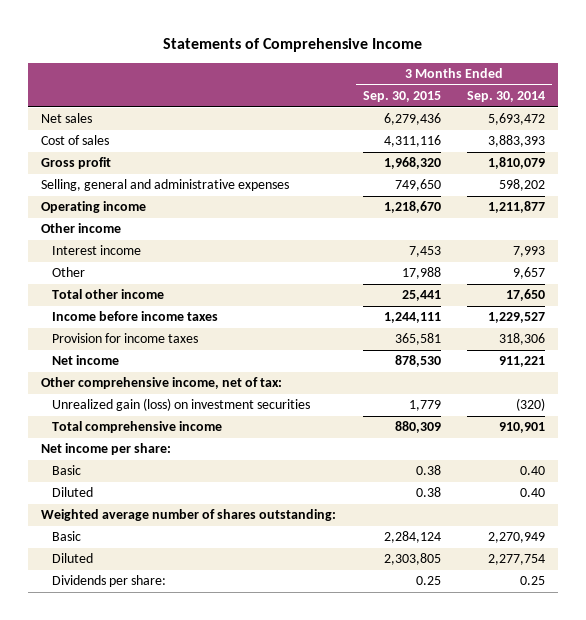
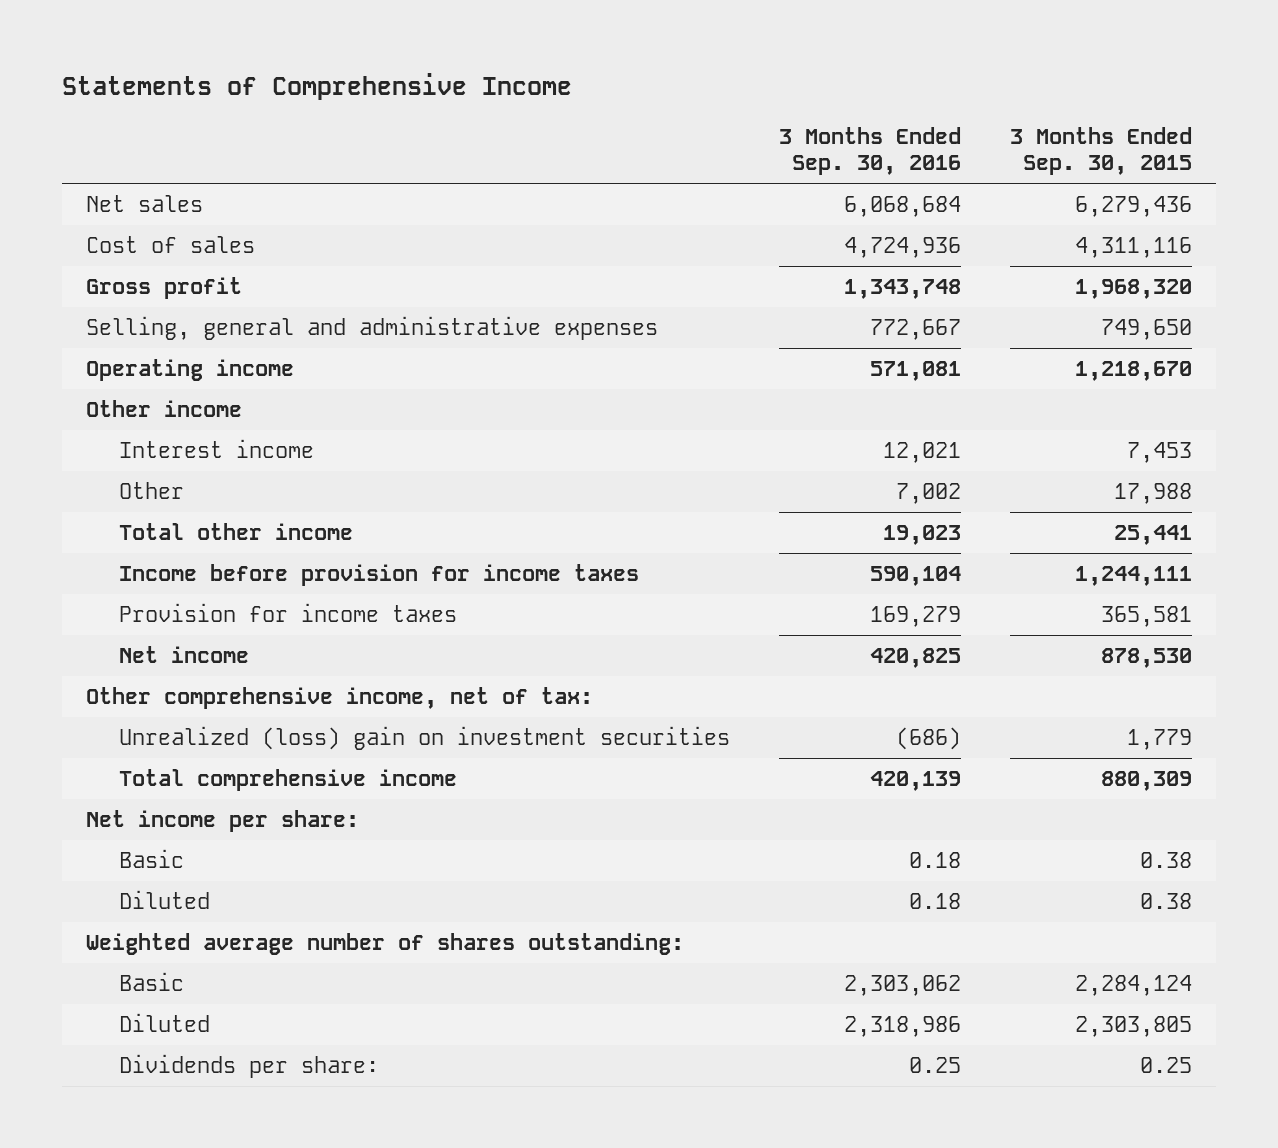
- | 3 Months Ended Sep. 30, 2015 | 3 Months Ended Sep. 30, 2014
+ | 3 Months Ended Sep. 30, 2016 | 3 Months Ended Sep. 30, 2015
- Income before income taxes | 1,244,111 | 1,229,527
+ Income before provision for income taxes | 590,104 | 1,244,111
- Unrealized gain (loss) on investment securities | 1,779 | (320)
+ Unrealized (loss) gain on investment securities | (686) | 1,779

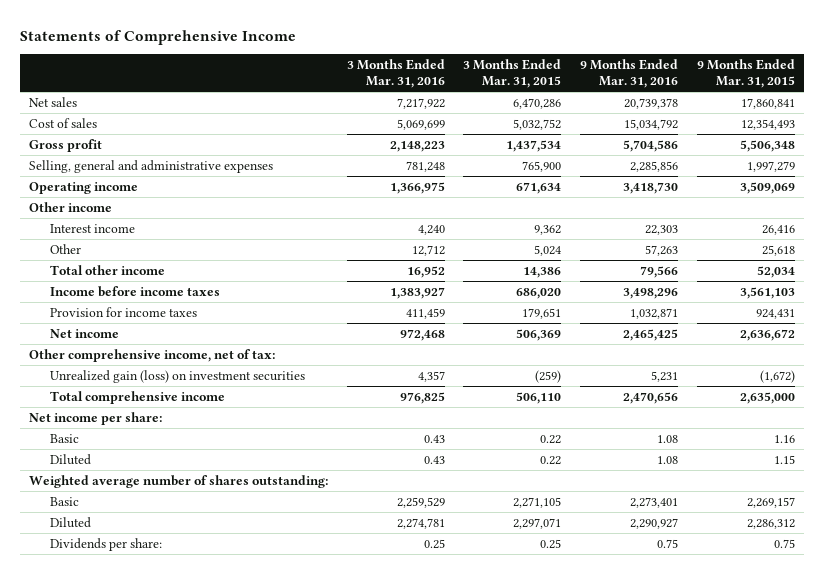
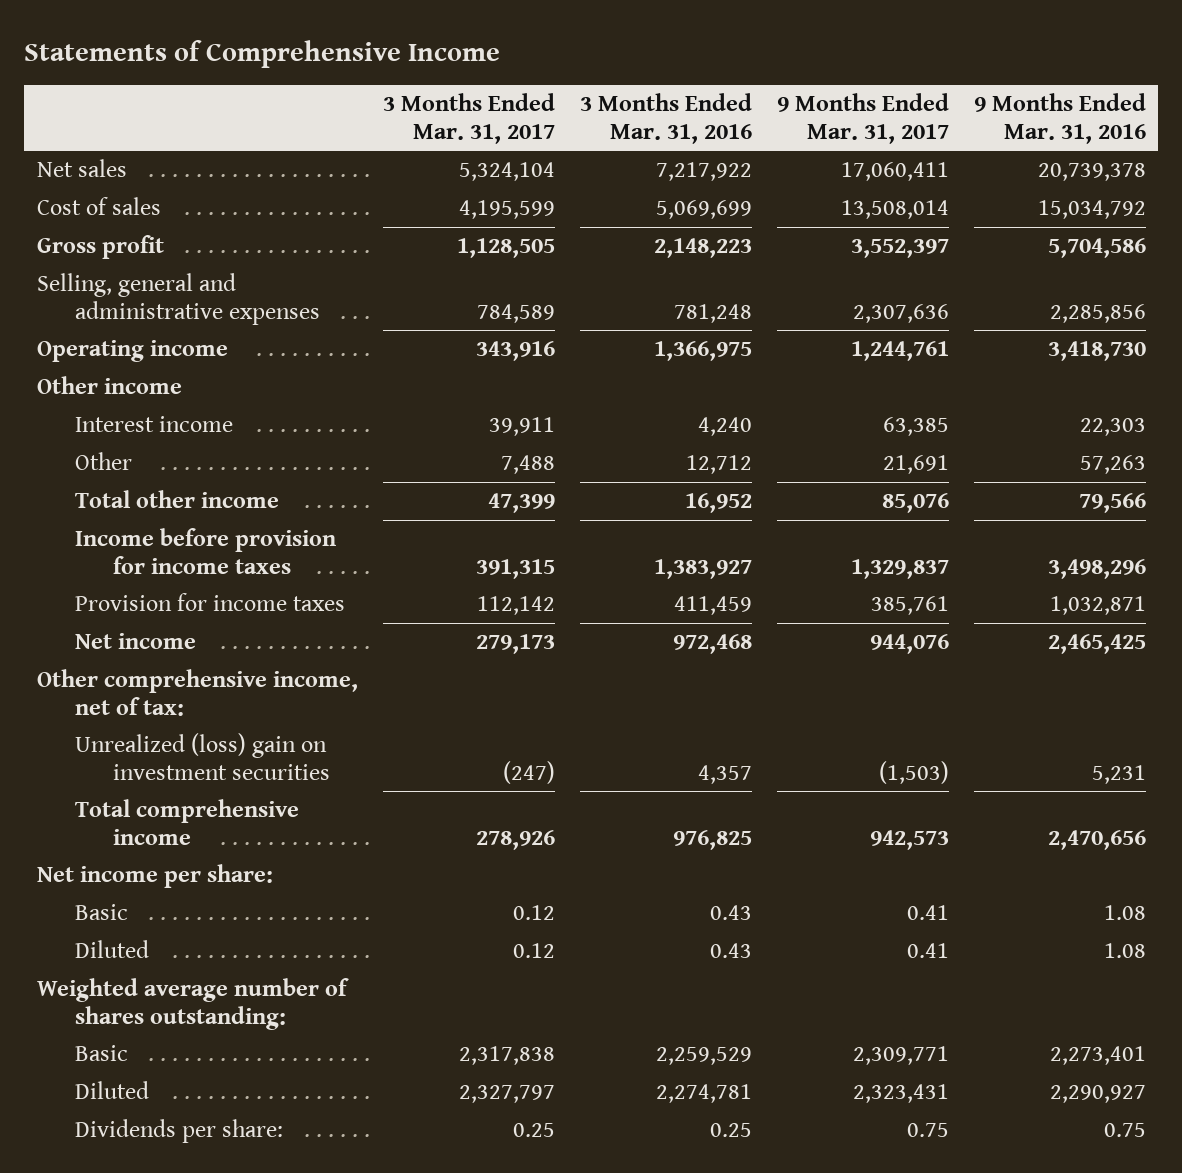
- | 3 Months Ended Mar. 31, 2016 | 3 Months Ended Mar. 31, 2015 | 9 Months Ended Mar. 31, 2016 | 9 Months Ended Mar. 31, 2015
+ | 3 Months Ended Mar. 31, 2017 | 3 Months Ended Mar. 31, 2016 | 9 Months Ended Mar. 31, 2017 | 9 Months Ended Mar. 31, 2016
- Income before income taxes | 1,383,927 | 686,020 | 3,498,296 | 3,561,103
+ Income before provision for income taxes | 391,315 | 1,383,927 | 1,329,837 | 3,498,296
- Unrealized gain (loss) on investment securities | 4,357 | (259) | 5,231 | (1,672)
+ Unrealized (loss) gain on investment securities | (247) | 4,357 | (1,503) | 5,231

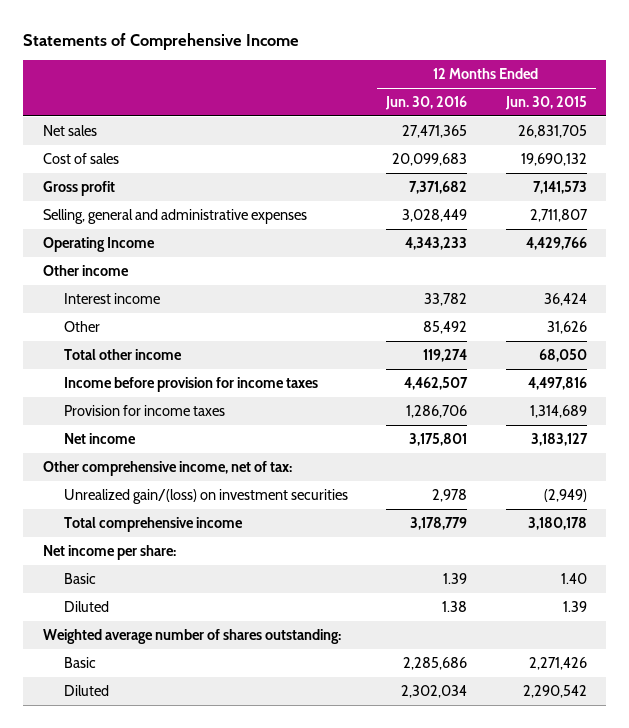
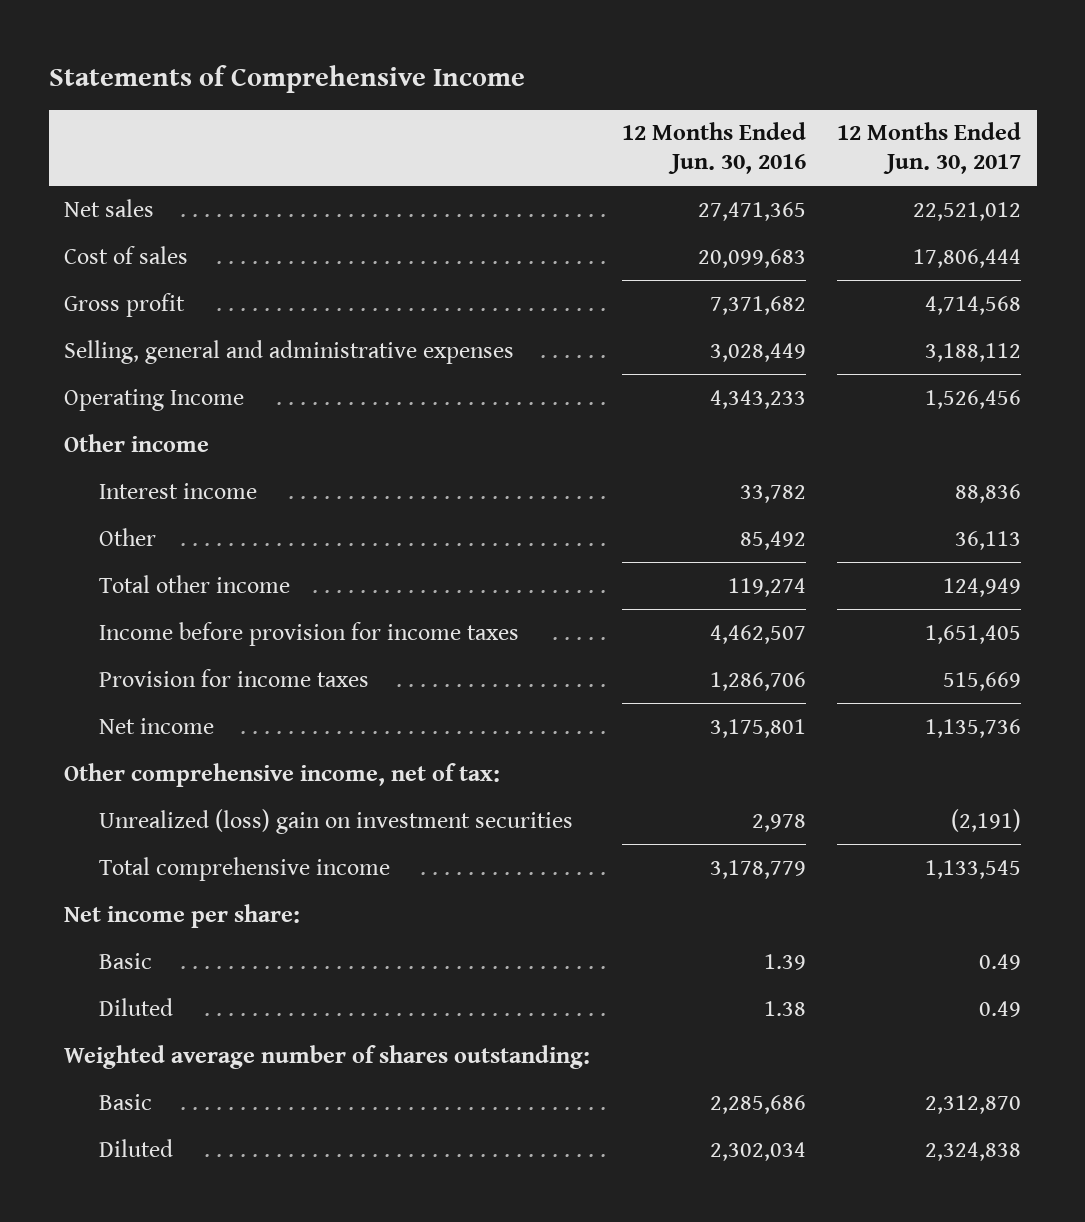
- | 12 Months Ended Jun. 30, 2016 | 12 Months Ended Jun. 30, 2015
+ | 12 Months Ended Jun. 30, 2016 | 12 Months Ended Jun. 30, 2017
- Unrealized gain/(loss) on investment securities | 2,978 | (2,949)
+ Unrealized (loss) gain on investment securities | 2,978 | (2,191)

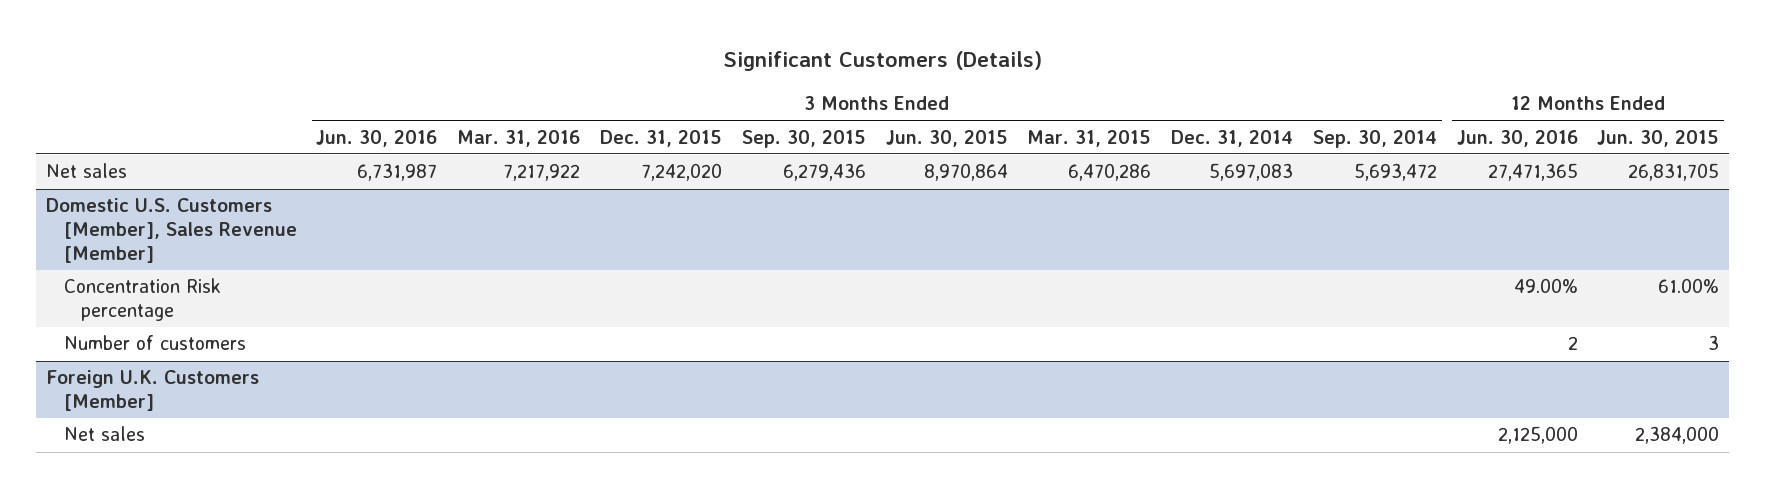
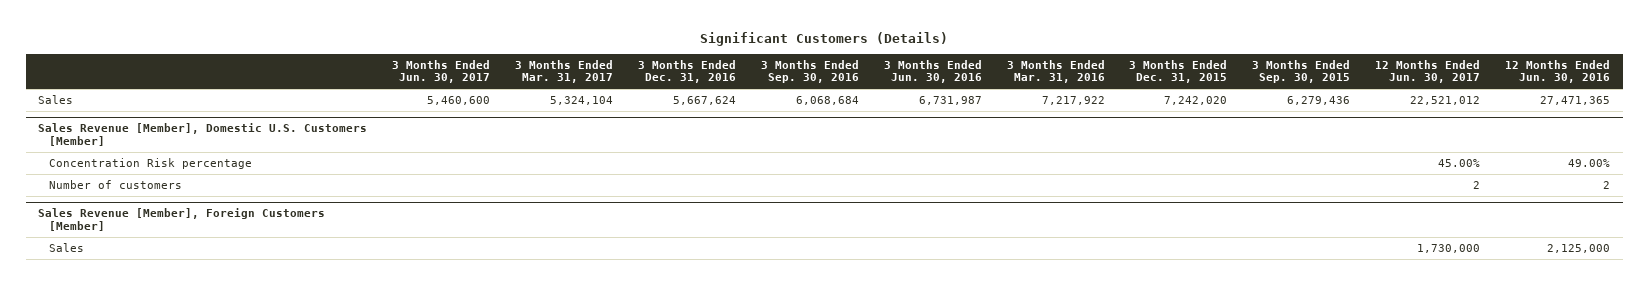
- | 3 Months Ended Jun. 30, 2016 | 3 Months Ended Mar. 31, 2016 | 3 Months Ended Dec. 31, 2015 | 3 Months Ended Sep. 30, 2015 | 3 Months Ended Jun. 30, 2015 | 3 Months Ended Mar. 31, 2015 | 3 Months Ended Dec. 31, 2014 | 3 Months Ended Sep. 30, 2014 | 12 Months Ended Jun. 30, 2016 | 12 Months Ended Jun. 30, 2015
+ | 3 Months Ended Jun. 30, 2017 | 3 Months Ended Mar. 31, 2017 | 3 Months Ended Dec. 31, 2016 | 3 Months Ended Sep. 30, 2016 | 3 Months Ended Jun. 30, 2016 | 3 Months Ended Mar. 31, 2016 | 3 Months Ended Dec. 31, 2015 | 3 Months Ended Sep. 30, 2015 | 12 Months Ended Jun. 30, 2017 | 12 Months Ended Jun. 30, 2016
- Net sales | 6,731,987 | 7,217,922 | 7,242,020 | 6,279,436 | 8,970,864 | 6,470,286 | 5,697,083 | 5,693,472 | 27,471,365 | 26,831,705
- Domestic U.S. Customers [Member], Sales Revenue [Member]
+ Sales | 5,460,600 | 5,324,104 | 5,667,624 | 6,068,684 | 6,731,987 | 7,217,922 | 7,242,020 | 6,279,436 | 22,521,012 | 27,471,365
+ Sales Revenue [Member], Domestic U.S. Customers [Member]
- Foreign U.K. Customers [Member]
- Net sales | | | | | | | | | 2,125,000 | 2,384,000
+ Sales Revenue [Member], Foreign Customers [Member]
+ Sales | | | | | | | | | 1,730,000 | 2,125,000

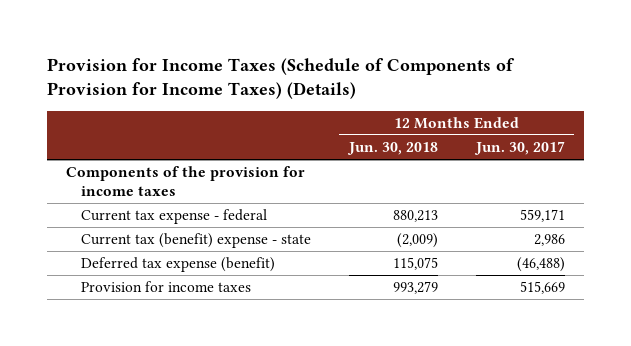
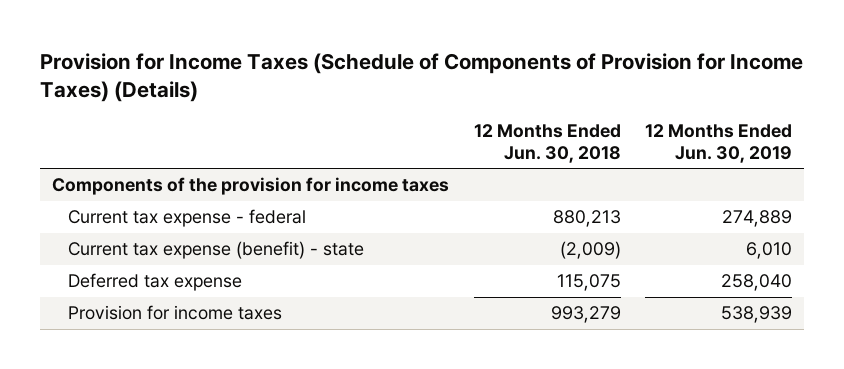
- | 12 Months Ended Jun. 30, 2018 | 12 Months Ended Jun. 30, 2017
+ | 12 Months Ended Jun. 30, 2018 | 12 Months Ended Jun. 30, 2019
- Current tax (benefit) expense - state | (2,009) | 2,986
- Deferred tax expense (benefit) | 115,075 | (46,488)
+ Current tax expense (benefit) - state | (2,009) | 6,010
+ Deferred tax expense | 115,075 | 258,040

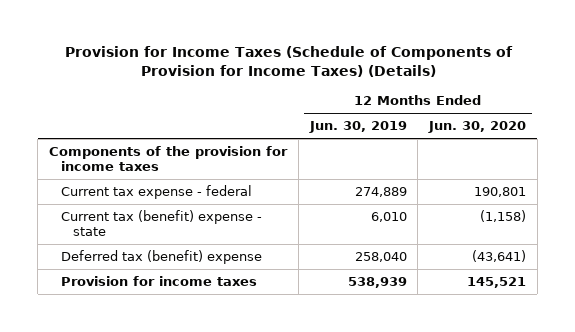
- | 12 Months Ended Jun. 30, 2018 | 12 Months Ended Jun. 30, 2019
+ | 12 Months Ended Jun. 30, 2019 | 12 Months Ended Jun. 30, 2020
- Current tax expense (benefit) - state | (2,009) | 6,010
- Deferred tax expense | 115,075 | 258,040
+ Current tax (benefit) expense - state | 6,010 | (1,158)
+ Deferred tax (benefit) expense | 258,040 | (43,641)

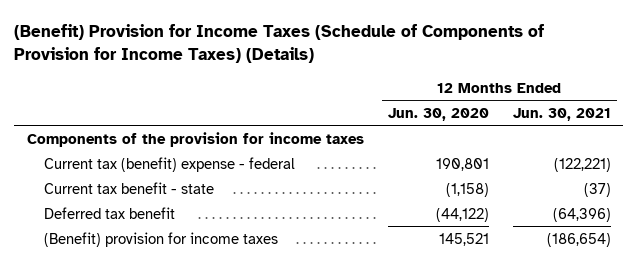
- Provision for Income Taxes (Schedule of Components of Provision for Income Taxes) (Details)
+ (Benefit) Provision for Income Taxes (Schedule of Components of Provision for Income Taxes) (Details)
- | 12 Months Ended Jun. 30, 2019 | 12 Months Ended Jun. 30, 2020
+ | 12 Months Ended Jun. 30, 2020 | 12 Months Ended Jun. 30, 2021
- Current tax expense - federal | 274,889 | 190,801
- Current tax (benefit) expense - state | 6,010 | (1,158)
- Deferred tax (benefit) expense | 258,040 | (43,641)
- Provision for income taxes | 538,939 | 145,521
+ Current tax (benefit) expense - federal | 190,801 | (122,221)
+ Current tax benefit - state | (1,158) | (37)
+ Deferred tax benefit | (44,122) | (64,396)
+ (Benefit) provision for income taxes | 145,521 | (186,654)

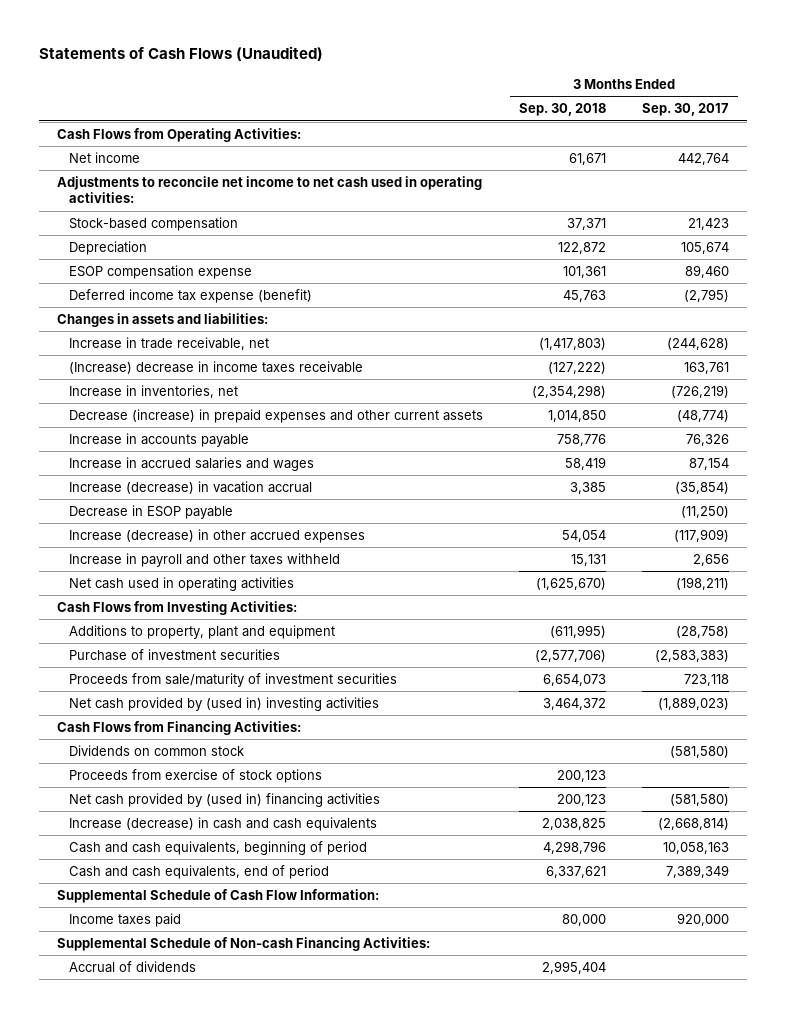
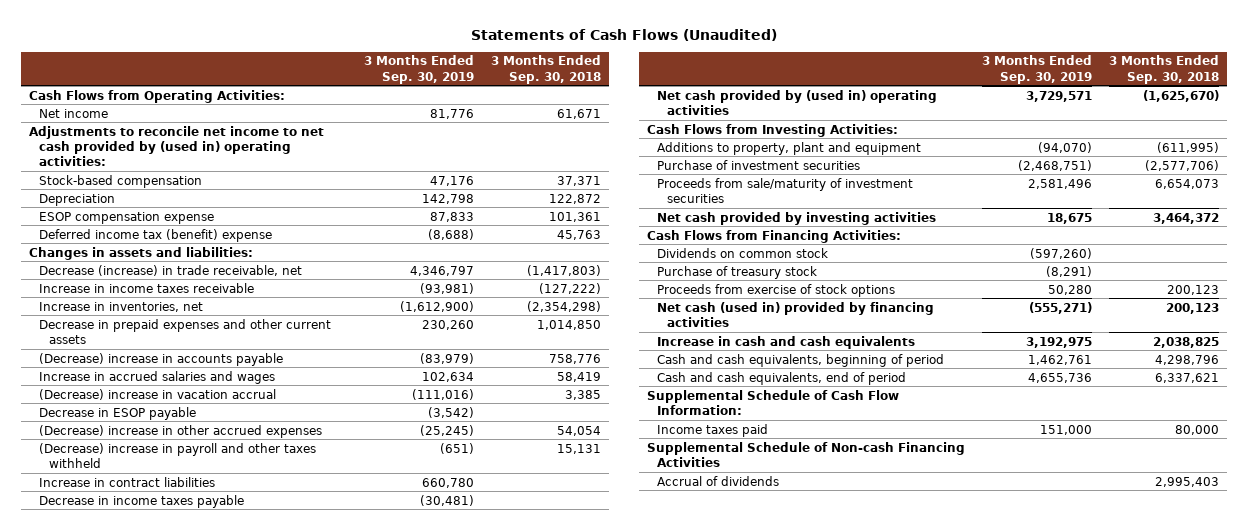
- | 3 Months Ended Sep. 30, 2018 | 3 Months Ended Sep. 30, 2017
+ | 3 Months Ended Sep. 30, 2019 | 3 Months Ended Sep. 30, 2018
- Adjustments to reconcile net income to net cash used in operating activities:
+ Adjustments to reconcile net income to net cash provided by (used in) operating activities:
- Deferred income tax expense (benefit) | 45,763 | (2,795)
+ Deferred income tax (benefit) expense | (8,688) | 45,763
- Increase in trade receivable, net | (1,417,803) | (244,628)
- (Increase) decrease in income taxes receivable | (127,222) | 163,761
+ Decrease (increase) in trade receivable, net | 4,346,797 | (1,417,803)
+ Increase in income taxes receivable | (93,981) | (127,222)
- Decrease (increase) in prepaid expenses and other current assets | 1,014,850 | (48,774)
- Increase in accounts payable | 758,776 | 76,326
+ Decrease in prepaid expenses and other current assets | 230,260 | 1,014,850
+ (Decrease) increase in accounts payable | (83,979) | 758,776
- Increase (decrease) in vacation accrual | 3,385 | (35,854)
+ (Decrease) increase in vacation accrual | (111,016) | 3,385
- Increase (decrease) in other accrued expenses | 54,054 | (117,909)
- Increase in payroll and other taxes withheld | 15,131 | 2,656
- Net cash used in operating activities | (1,625,670) | (198,211)
+ (Decrease) increase in other accrued expenses | (25,245) | 54,054
+ (Decrease) increase in payroll and other taxes withheld | (651) | 15,131
+ Increase in contract liabilities | 660,780 |
+ Decrease in income taxes payable | (30,481) |
+ Net cash provided by (used in) operating activities | 3,729,571 | (1,625,670)
- Net cash provided by (used in) investing activities | 3,464,372 | (1,889,023)
+ Net cash provided by investing activities | 18,675 | 3,464,372
+ Purchase of treasury stock | (8,291) |
- Net cash provided by (used in) financing activities | 200,123 | (581,580)
- Increase (decrease) in cash and cash equivalents | 2,038,825 | (2,668,814)
+ Net cash (used in) provided by financing activities | (555,271) | 200,123
+ Increase in cash and cash equivalents | 3,192,975 | 2,038,825
- Supplemental Schedule of Non-cash Financing Activities:
- Accrual of dividends | 2,995,404 |
+ Supplemental Schedule of Non-cash Financing Activities
+ Accrual of dividends | | 2,995,403

